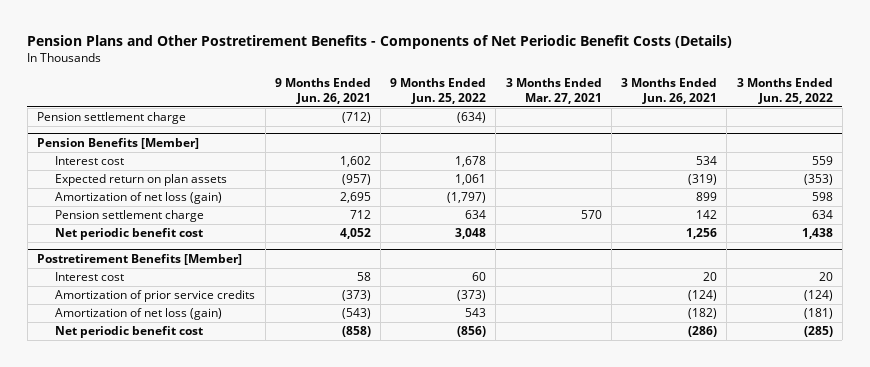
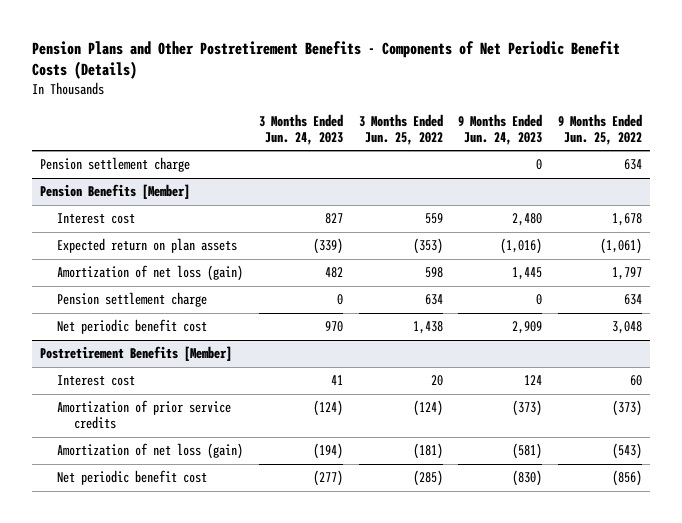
- | 9 Months Ended Jun. 26, 2021 | 9 Months Ended Jun. 25, 2022 | 3 Months Ended Mar. 27, 2021 | 3 Months Ended Jun. 26, 2021 | 3 Months Ended Jun. 25, 2022
+ | 3 Months Ended Jun. 24, 2023 | 3 Months Ended Jun. 25, 2022 | 9 Months Ended Jun. 24, 2023 | 9 Months Ended Jun. 25, 2022
- Pension settlement charge | (712) | (634) | | |
+ Pension settlement charge | | | 0 | 634
@ Pension Benefits [Member]
- Expected return on plan assets | (957) | 1,061 | | (319) | (353)
- Amortization of net loss (gain) | 2,695 | (1,797) | | 899 | 598
+ Expected return on plan assets | (339) | (353) | (1,016) | (1,061)
+ Amortization of net loss (gain) | 482 | 598 | 1,445 | 1,797
@ Postretirement Benefits [Member]
- Amortization of net loss (gain) | (543) | 543 | | (182) | (181)
+ Amortization of net loss (gain) | (194) | (181) | (581) | (543)

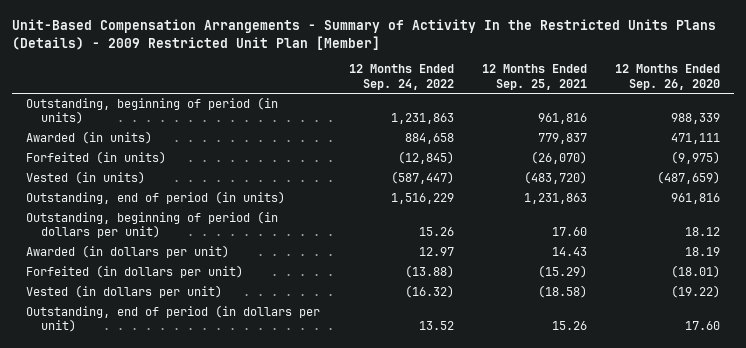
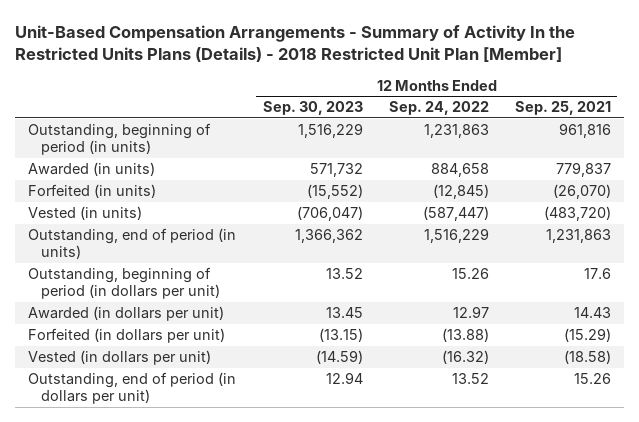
- Unit-Based Compensation Arrangements - Summary of Activity In the Restricted Units Plans (Details) - 2009 Restricted Unit Plan [Member]
+ Unit-Based Compensation Arrangements - Summary of Activity In the Restricted Units Plans (Details) - 2018 Restricted Unit Plan [Member]
- | 12 Months Ended Sep. 24, 2022 | 12 Months Ended Sep. 25, 2021 | 12 Months Ended Sep. 26, 2020
+ | 12 Months Ended Sep. 30, 2023 | 12 Months Ended Sep. 24, 2022 | 12 Months Ended Sep. 25, 2021
- Outstanding, beginning of period (in dollars per unit) | 15.26 | 17.60 | 18.12
+ Outstanding, beginning of period (in dollars per unit) | 13.52 | 15.26 | 17.6

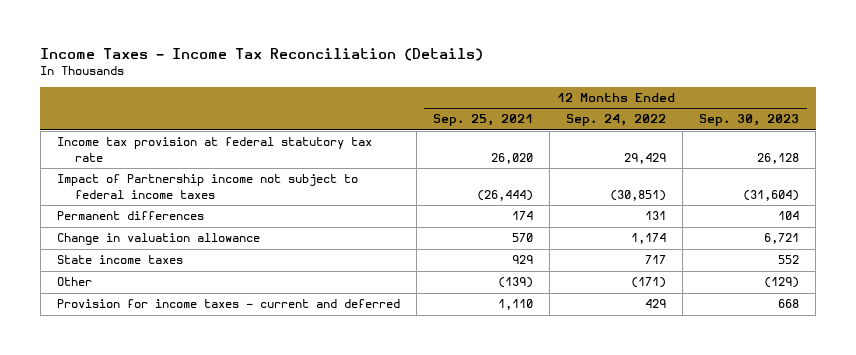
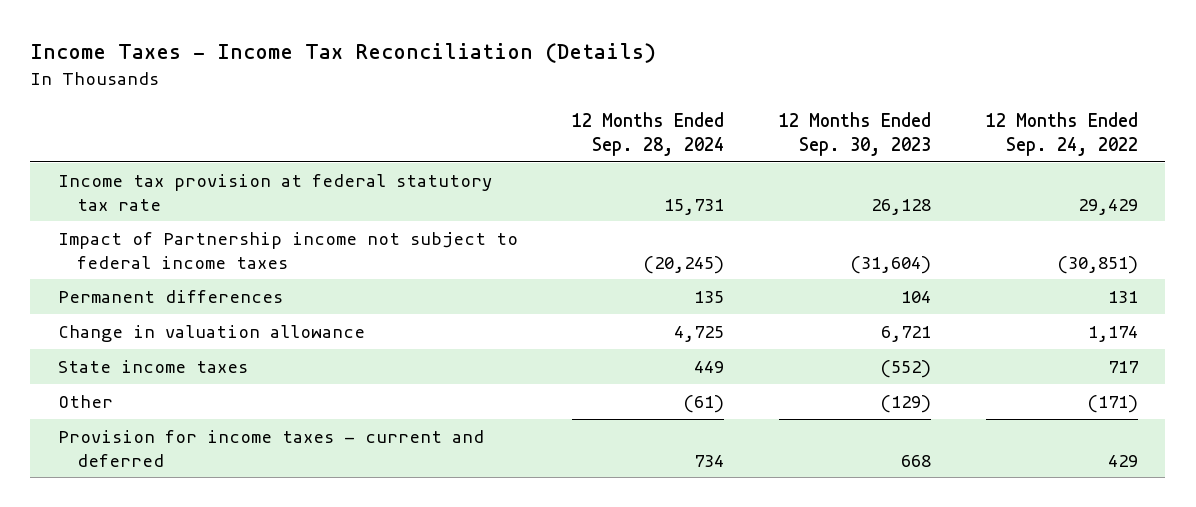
- | 12 Months Ended Sep. 25, 2021 | 12 Months Ended Sep. 24, 2022 | 12 Months Ended Sep. 30, 2023
+ | 12 Months Ended Sep. 28, 2024 | 12 Months Ended Sep. 30, 2023 | 12 Months Ended Sep. 24, 2022
- State income taxes | 929 | 717 | 552
+ State income taxes | 449 | (552) | 717

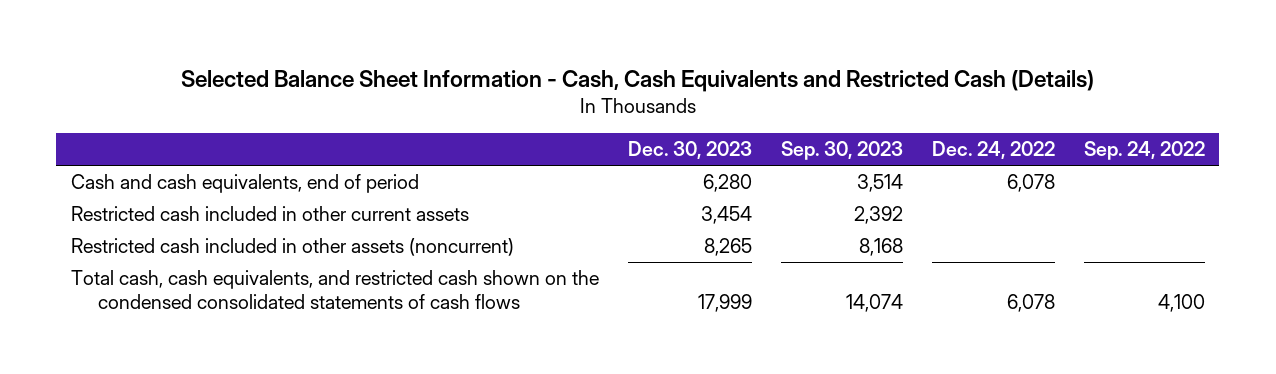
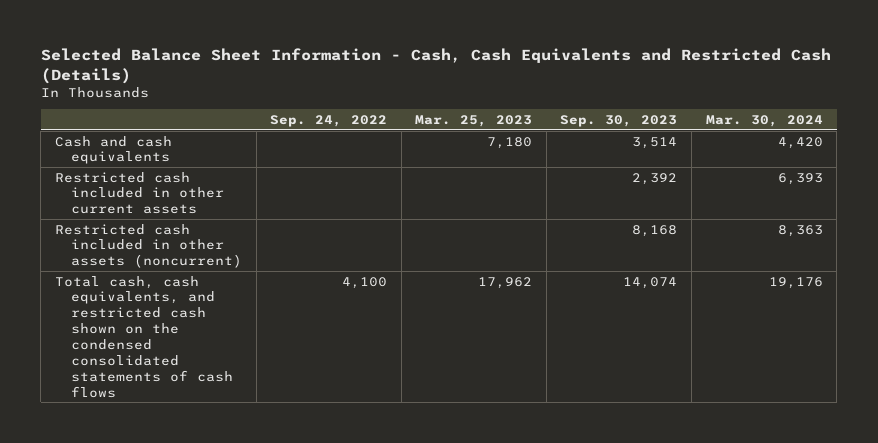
- | Dec. 30, 2023 | Sep. 30, 2023 | Dec. 24, 2022 | Sep. 24, 2022
+ | Sep. 24, 2022 | Mar. 25, 2023 | Sep. 30, 2023 | Mar. 30, 2024
- Cash and cash equivalents, end of period | 6,280 | 3,514 | 6,078 |
+ Cash and cash equivalents | | 7,180 | 3,514 | 4,420

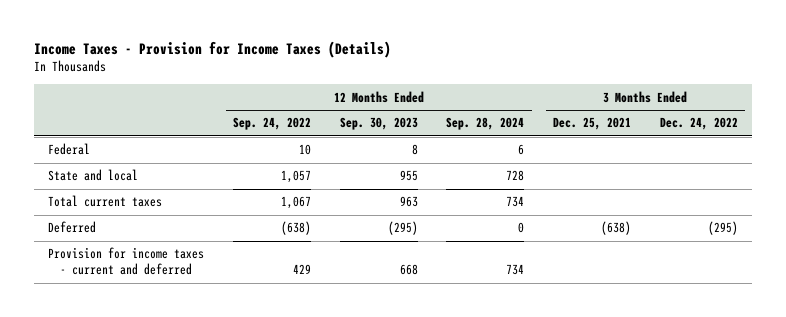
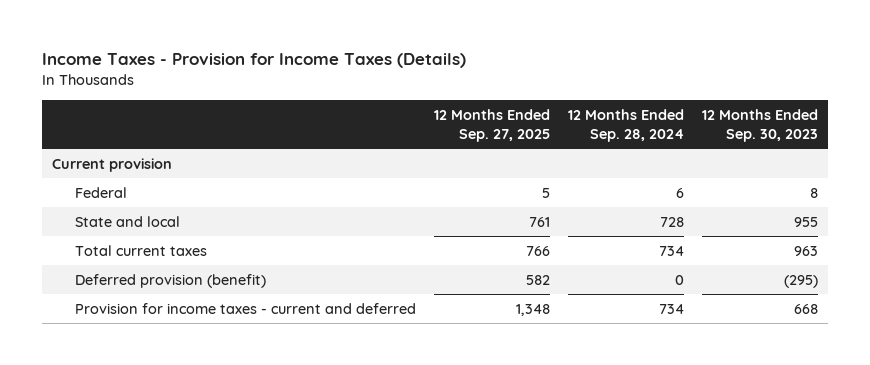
- | 12 Months Ended Sep. 24, 2022 | 12 Months Ended Sep. 30, 2023 | 12 Months Ended Sep. 28, 2024 | 3 Months Ended Dec. 25, 2021 | 3 Months Ended Dec. 24, 2022
+ | 12 Months Ended Sep. 27, 2025 | 12 Months Ended Sep. 28, 2024 | 12 Months Ended Sep. 30, 2023
+ Current provision
- Deferred | (638) | (295) | 0 | (638) | (295)
+ Deferred provision (benefit) | 582 | 0 | (295)

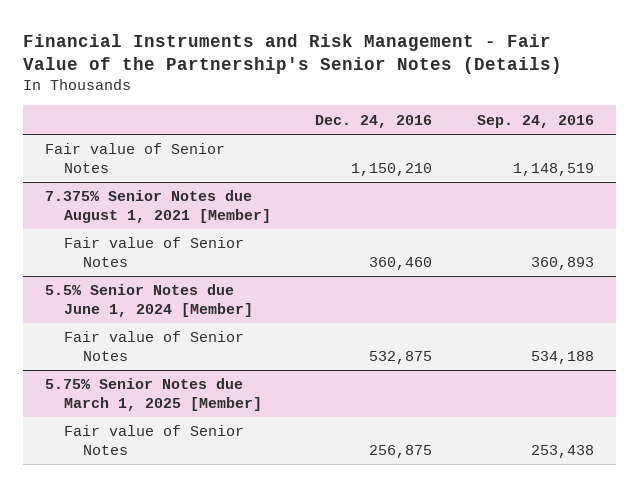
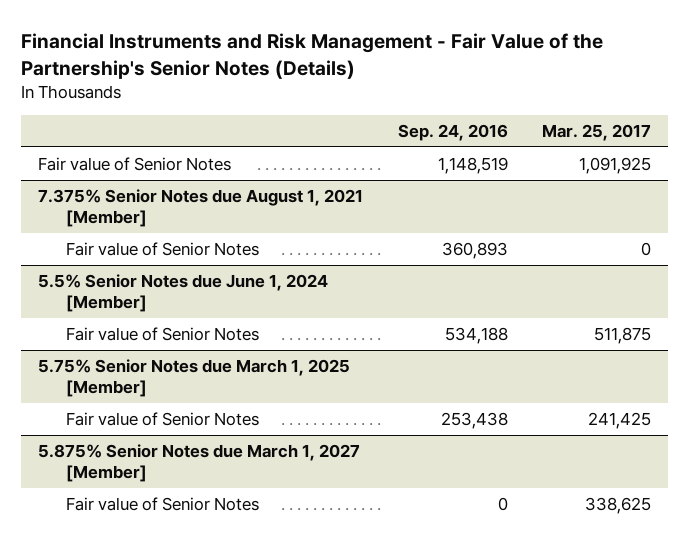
- | Dec. 24, 2016 | Sep. 24, 2016
+ | Sep. 24, 2016 | Mar. 25, 2017
+ 5.875% Senior Notes due March 1, 2027 [Member]
+ Fair value of Senior Notes | 0 | 338,625

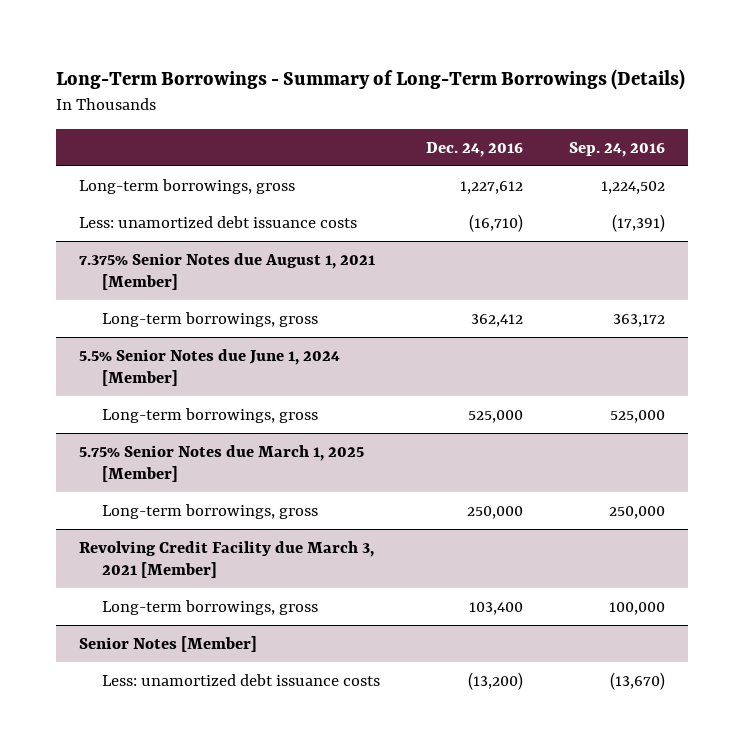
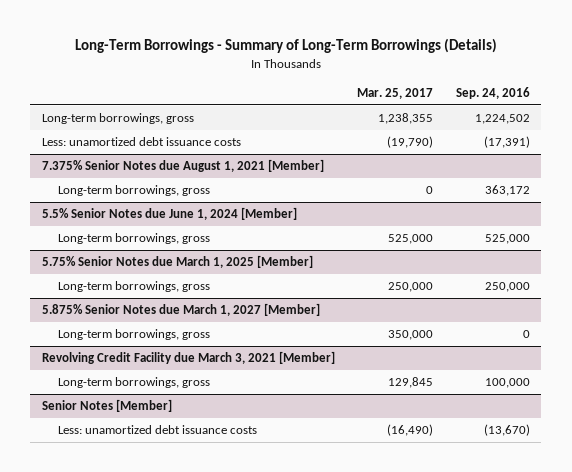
- | Dec. 24, 2016 | Sep. 24, 2016
+ | Mar. 25, 2017 | Sep. 24, 2016
+ 5.875% Senior Notes due March 1, 2027 [Member]
+ Long-term borrowings, gross | 350,000 | 0

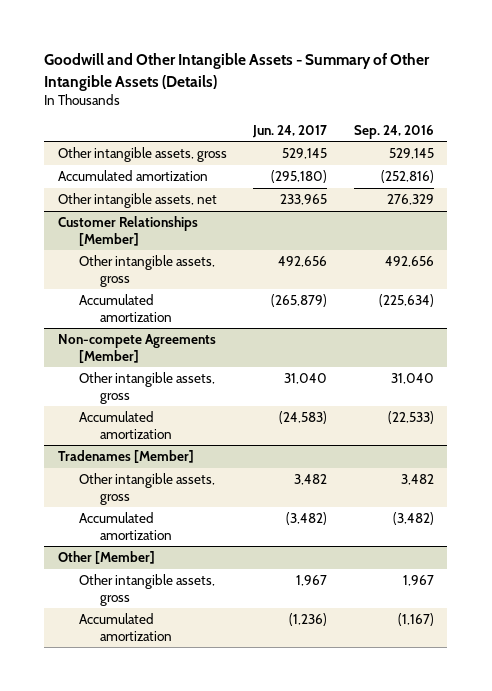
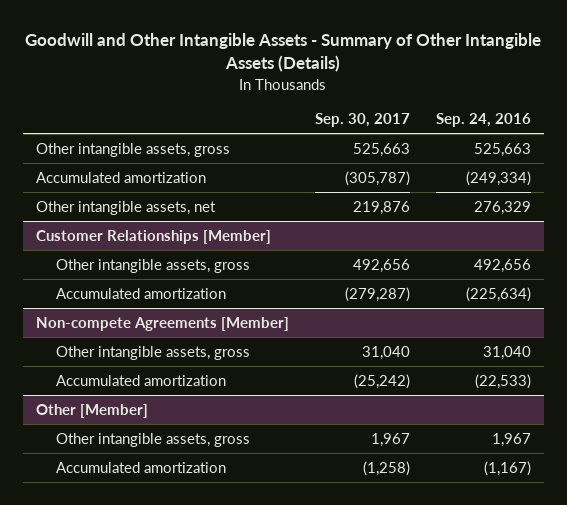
- | Jun. 24, 2017 | Sep. 24, 2016
+ | Sep. 30, 2017 | Sep. 24, 2016
- Other intangible assets, gross | 529,145 | 529,145
- Accumulated amortization | (295,180) | (252,816)
+ Other intangible assets, gross | 525,663 | 525,663
+ Accumulated amortization | (305,787) | (249,334)
- Tradenames [Member]
- Other intangible assets, gross | 3,482 | 3,482
- Accumulated amortization | (3,482) | (3,482)

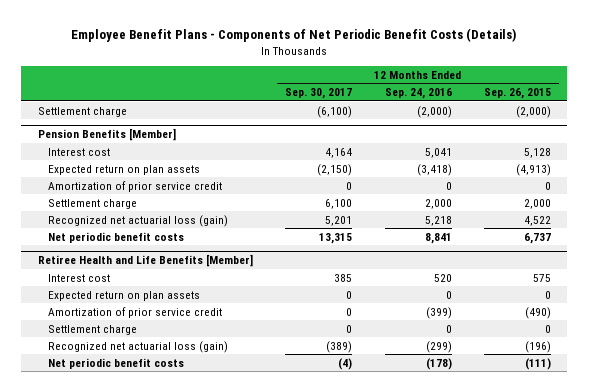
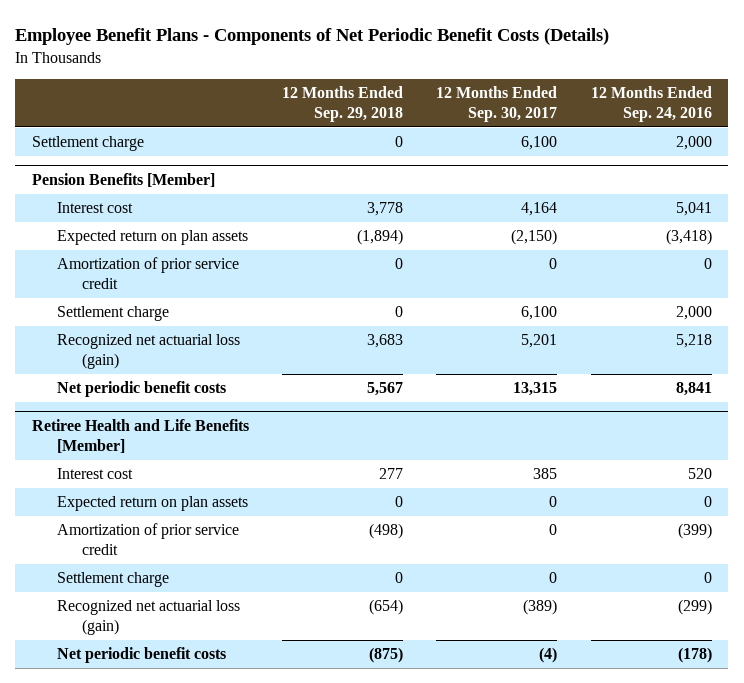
- | 12 Months Ended Sep. 30, 2017 | 12 Months Ended Sep. 24, 2016 | 12 Months Ended Sep. 26, 2015
+ | 12 Months Ended Sep. 29, 2018 | 12 Months Ended Sep. 30, 2017 | 12 Months Ended Sep. 24, 2016
- Settlement charge | (6,100) | (2,000) | (2,000)
+ Settlement charge | 0 | 6,100 | 2,000

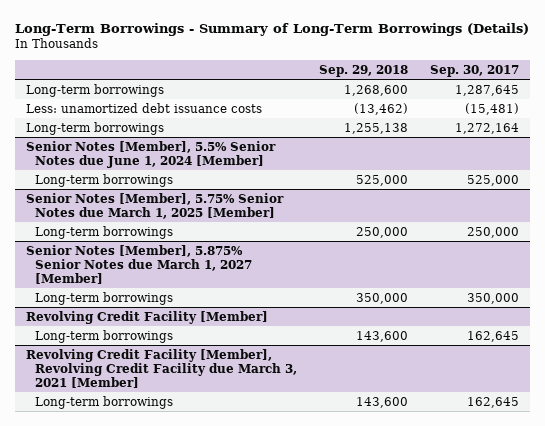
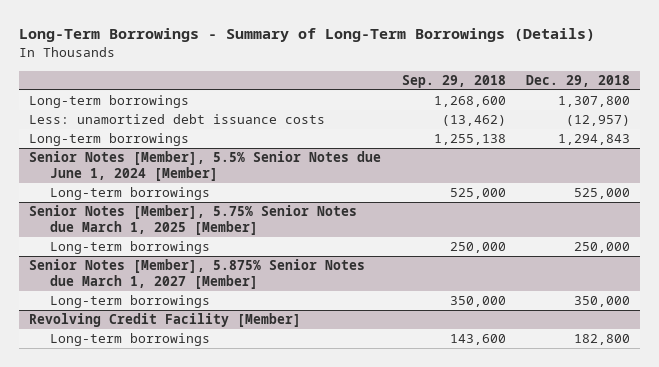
- | Sep. 29, 2018 | Sep. 30, 2017
+ | Sep. 29, 2018 | Dec. 29, 2018
- Revolving Credit Facility [Member], Revolving Credit Facility due March 3, 2021 [Member]
- Long-term borrowings | 143,600 | 162,645

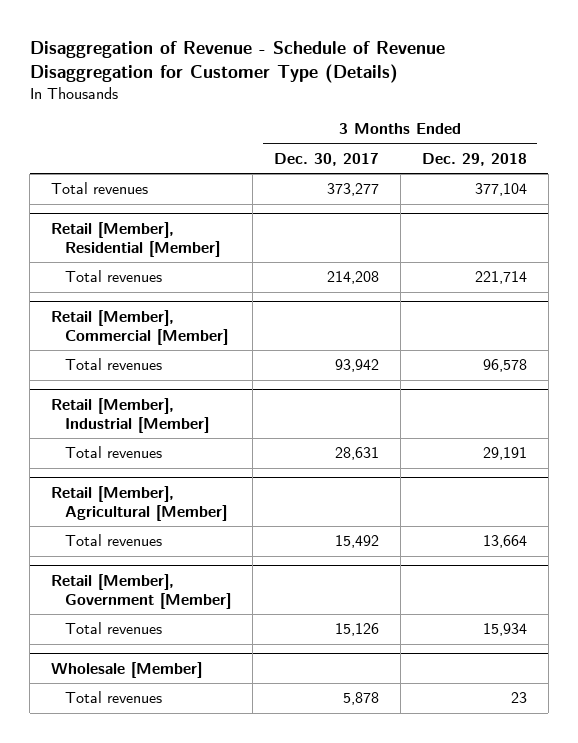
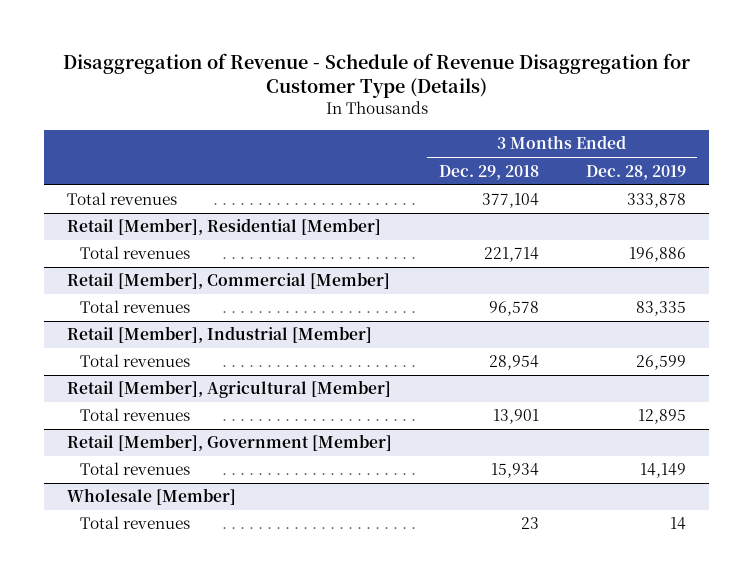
- | 3 Months Ended Dec. 30, 2017 | 3 Months Ended Dec. 29, 2018
+ | 3 Months Ended Dec. 29, 2018 | 3 Months Ended Dec. 28, 2019
@ Retail [Member], Industrial [Member]
- Total revenues | 28,631 | 29,191
+ Total revenues | 28,954 | 26,599
@ Retail [Member], Agricultural [Member]
- Total revenues | 15,492 | 13,664
+ Total revenues | 13,901 | 12,895

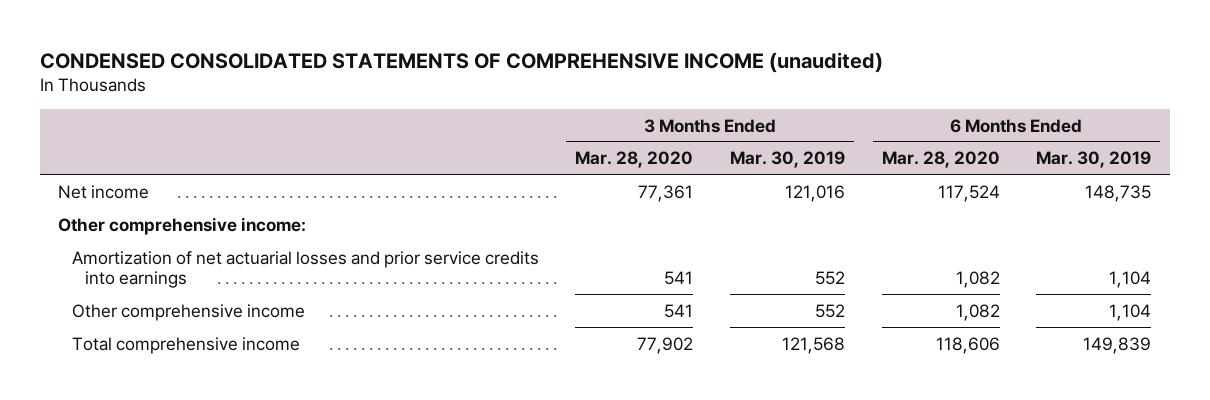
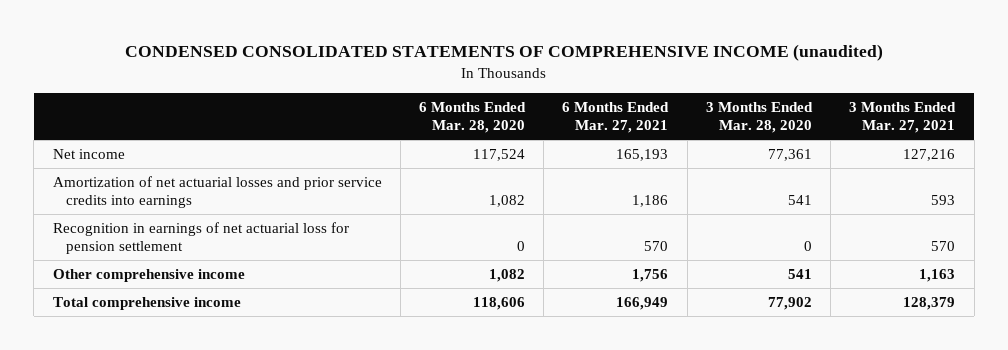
- | 3 Months Ended Mar. 28, 2020 | 3 Months Ended Mar. 30, 2019 | 6 Months Ended Mar. 28, 2020 | 6 Months Ended Mar. 30, 2019
+ | 6 Months Ended Mar. 28, 2020 | 6 Months Ended Mar. 27, 2021 | 3 Months Ended Mar. 28, 2020 | 3 Months Ended Mar. 27, 2021
- Other comprehensive income:
+ Recognition in earnings of net actuarial loss for pension settlement | 0 | 570 | 0 | 570

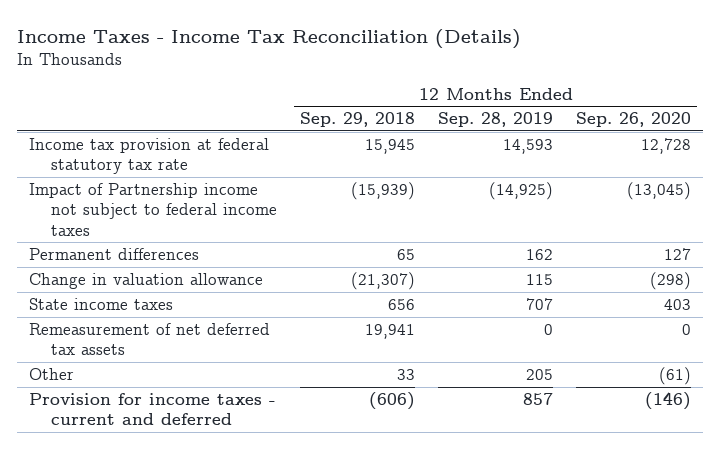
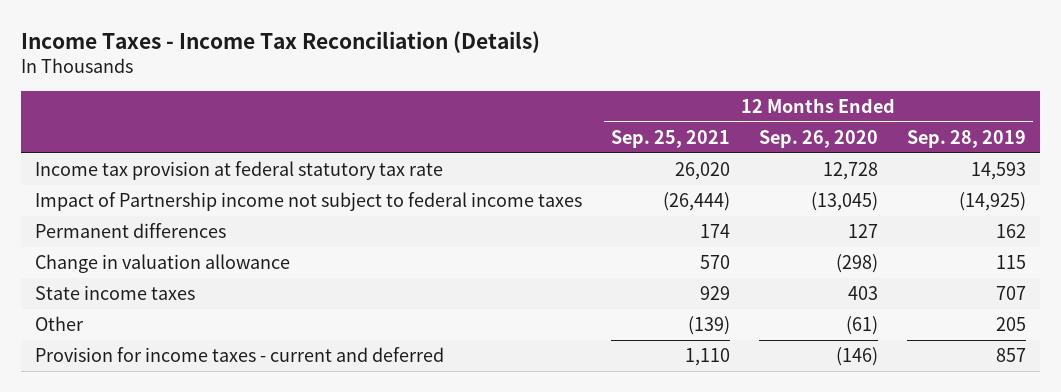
- | 12 Months Ended Sep. 29, 2018 | 12 Months Ended Sep. 28, 2019 | 12 Months Ended Sep. 26, 2020
+ | 12 Months Ended Sep. 25, 2021 | 12 Months Ended Sep. 26, 2020 | 12 Months Ended Sep. 28, 2019
- Remeasurement of net deferred tax assets | 19,941 | 0 | 0

